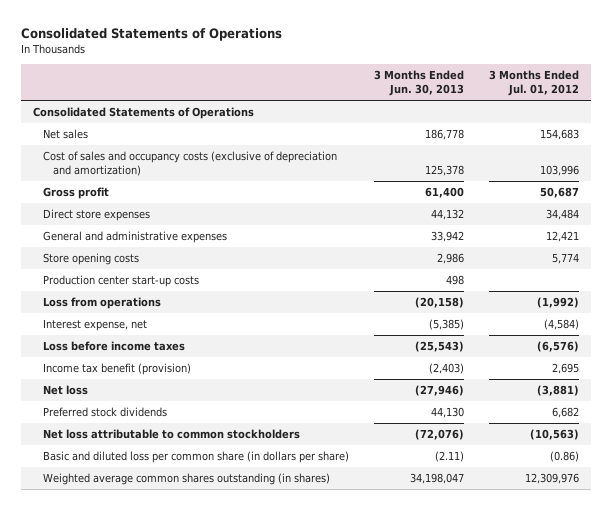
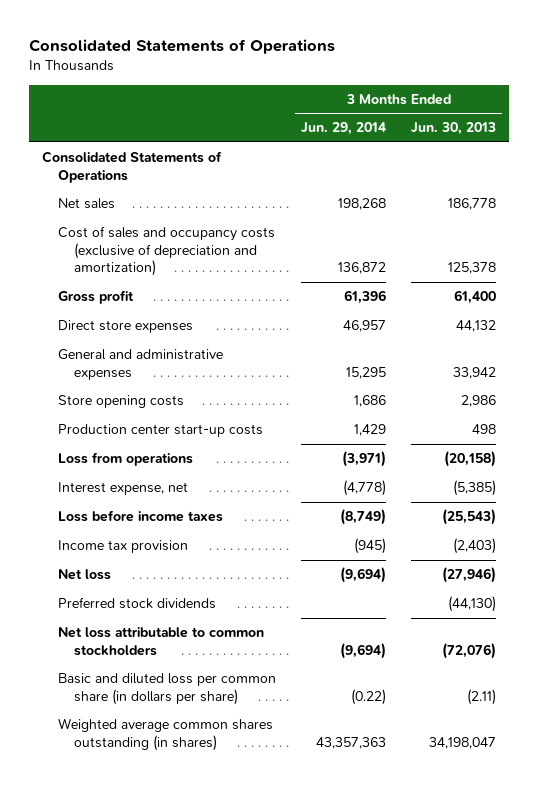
- | 3 Months Ended Jun. 30, 2013 | 3 Months Ended Jul. 01, 2012
+ | 3 Months Ended Jun. 29, 2014 | 3 Months Ended Jun. 30, 2013
- Income tax benefit (provision) | (2,403) | 2,695
+ Income tax provision | (945) | (2,403)
- Preferred stock dividends | 44,130 | 6,682
+ Preferred stock dividends | | (44,130)

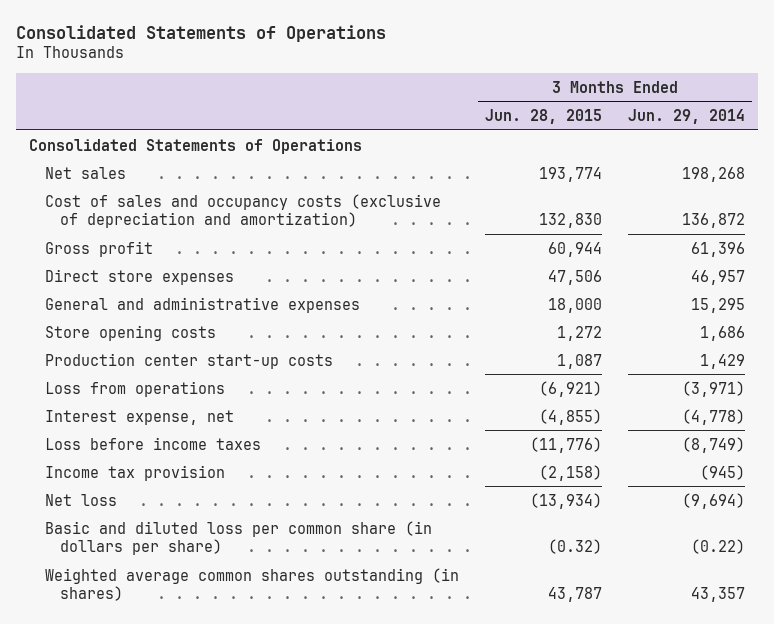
- | 3 Months Ended Jun. 29, 2014 | 3 Months Ended Jun. 30, 2013
+ | 3 Months Ended Jun. 28, 2015 | 3 Months Ended Jun. 29, 2014
- Preferred stock dividends | | (44,130)
- Net loss attributable to common stockholders | (9,694) | (72,076)
- Weighted average common shares outstanding (in shares) | 43,357,363 | 34,198,047
+ Weighted average common shares outstanding (in shares) | 43,787 | 43,357

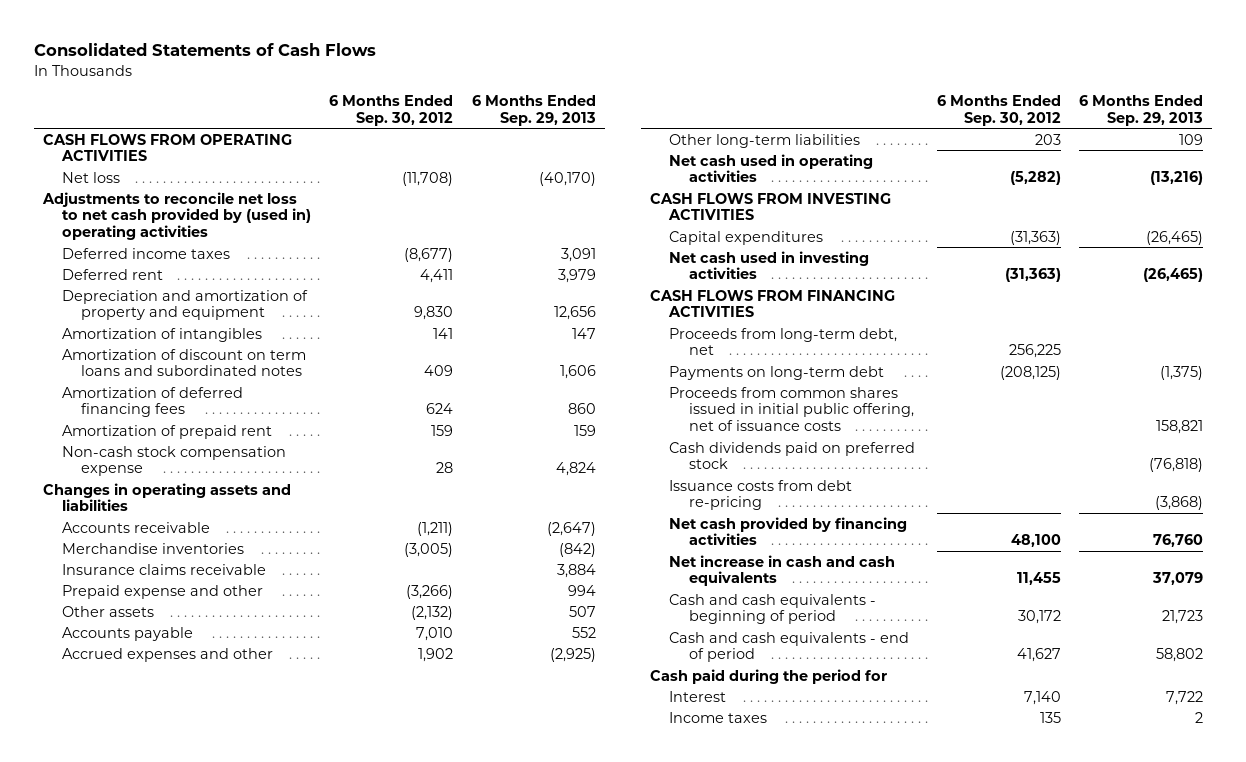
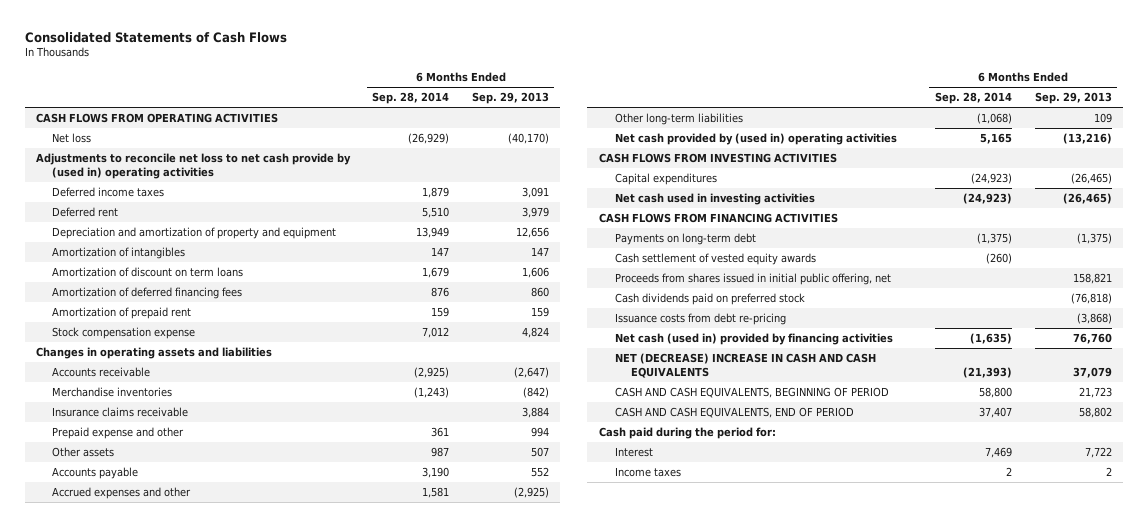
- | 6 Months Ended Sep. 30, 2012 | 6 Months Ended Sep. 29, 2013
+ | 6 Months Ended Sep. 28, 2014 | 6 Months Ended Sep. 29, 2013
- Adjustments to reconcile net loss to net cash provided by (used in) operating activities
+ Adjustments to reconcile net loss to net cash provide by (used in) operating activities
- Amortization of discount on term loans and subordinated notes | 409 | 1,606
+ Amortization of discount on term loans | 1,679 | 1,606
- Non-cash stock compensation expense | 28 | 4,824
+ Stock compensation expense | 7,012 | 4,824
- Net cash used in operating activities | (5,282) | (13,216)
+ Net cash provided by (used in) operating activities | 5,165 | (13,216)
- Proceeds from long-term debt, net | 256,225 |
- Proceeds from common shares issued in initial public offering, net of issuance costs | | 158,821
+ Cash settlement of vested equity awards | (260) |
+ Proceeds from shares issued in initial public offering, net | | 158,821
- Net cash provided by financing activities | 48,100 | 76,760
- Net increase in cash and cash equivalents | 11,455 | 37,079
- Cash and cash equivalents - beginning of period | 30,172 | 21,723
- Cash and cash equivalents - end of period | 41,627 | 58,802
- Cash paid during the period for
+ Net cash (used in) provided by financing activities | (1,635) | 76,760
+ NET (DECREASE) INCREASE IN CASH AND CASH EQUIVALENTS | (21,393) | 37,079
+ CASH AND CASH EQUIVALENTS, BEGINNING OF PERIOD | 58,800 | 21,723
+ CASH AND CASH EQUIVALENTS, END OF PERIOD | 37,407 | 58,802
+ Cash paid during the period for:

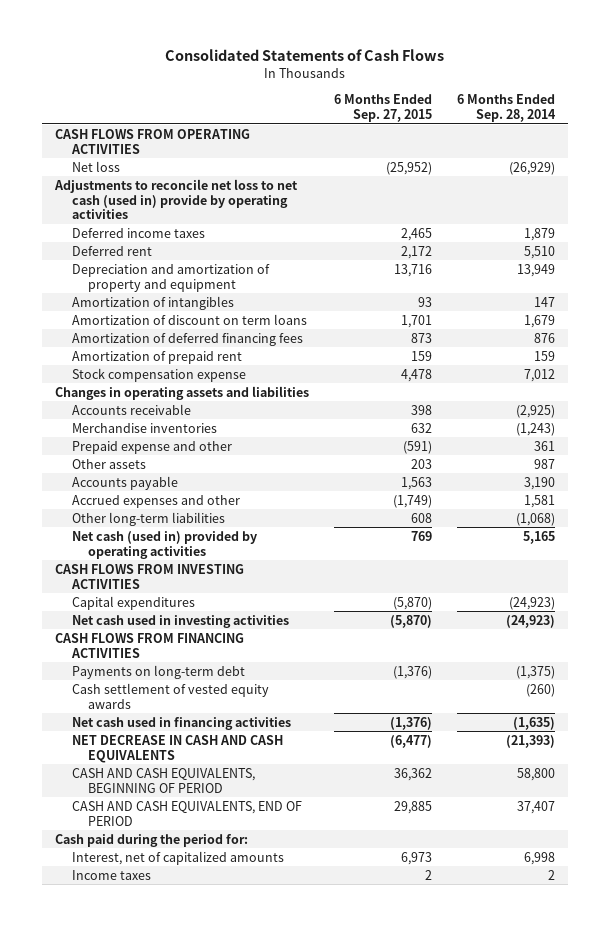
- | 6 Months Ended Sep. 28, 2014 | 6 Months Ended Sep. 29, 2013
+ | 6 Months Ended Sep. 27, 2015 | 6 Months Ended Sep. 28, 2014
- Adjustments to reconcile net loss to net cash provide by (used in) operating activities
+ Adjustments to reconcile net loss to net cash (used in) provide by operating activities
- Insurance claims receivable | | 3,884
- Net cash provided by (used in) operating activities | 5,165 | (13,216)
+ Net cash (used in) provided by operating activities | 769 | 5,165
- Proceeds from shares issued in initial public offering, net | | 158,821
- Cash dividends paid on preferred stock | | (76,818)
- Issuance costs from debt re-pricing | | (3,868)
- Net cash (used in) provided by financing activities | (1,635) | 76,760
- NET (DECREASE) INCREASE IN CASH AND CASH EQUIVALENTS | (21,393) | 37,079
+ Net cash used in financing activities | (1,376) | (1,635)
+ NET DECREASE IN CASH AND CASH EQUIVALENTS | (6,477) | (21,393)
- Interest | 7,469 | 7,722
+ Interest, net of capitalized amounts | 6,973 | 6,998

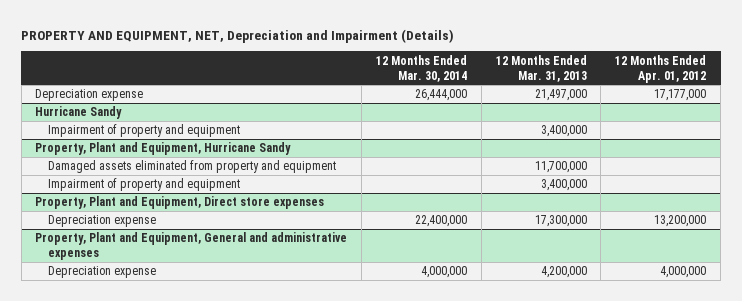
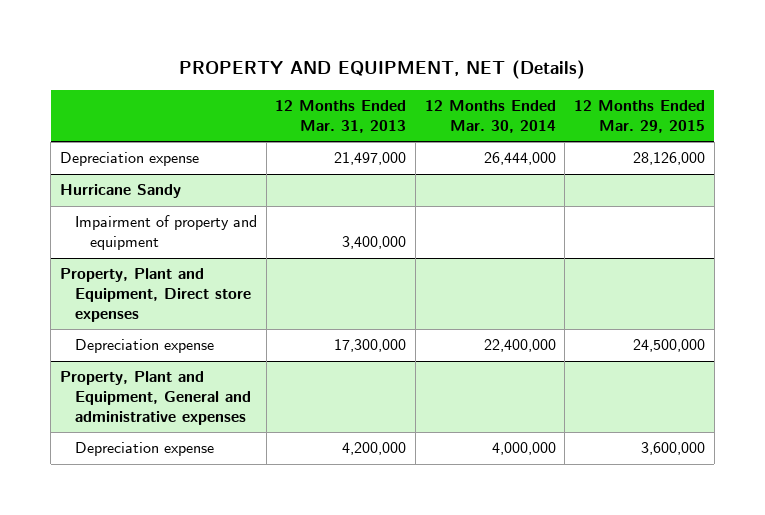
- PROPERTY AND EQUIPMENT, NET, Depreciation and Impairment (Details)
+ PROPERTY AND EQUIPMENT, NET (Details)
- | 12 Months Ended Mar. 30, 2014 | 12 Months Ended Mar. 31, 2013 | 12 Months Ended Apr. 01, 2012
+ | 12 Months Ended Mar. 31, 2013 | 12 Months Ended Mar. 30, 2014 | 12 Months Ended Mar. 29, 2015
- Property, Plant and Equipment, Hurricane Sandy
- Damaged assets eliminated from property and equipment | | 11,700,000 |
- Impairment of property and equipment | | 3,400,000 |

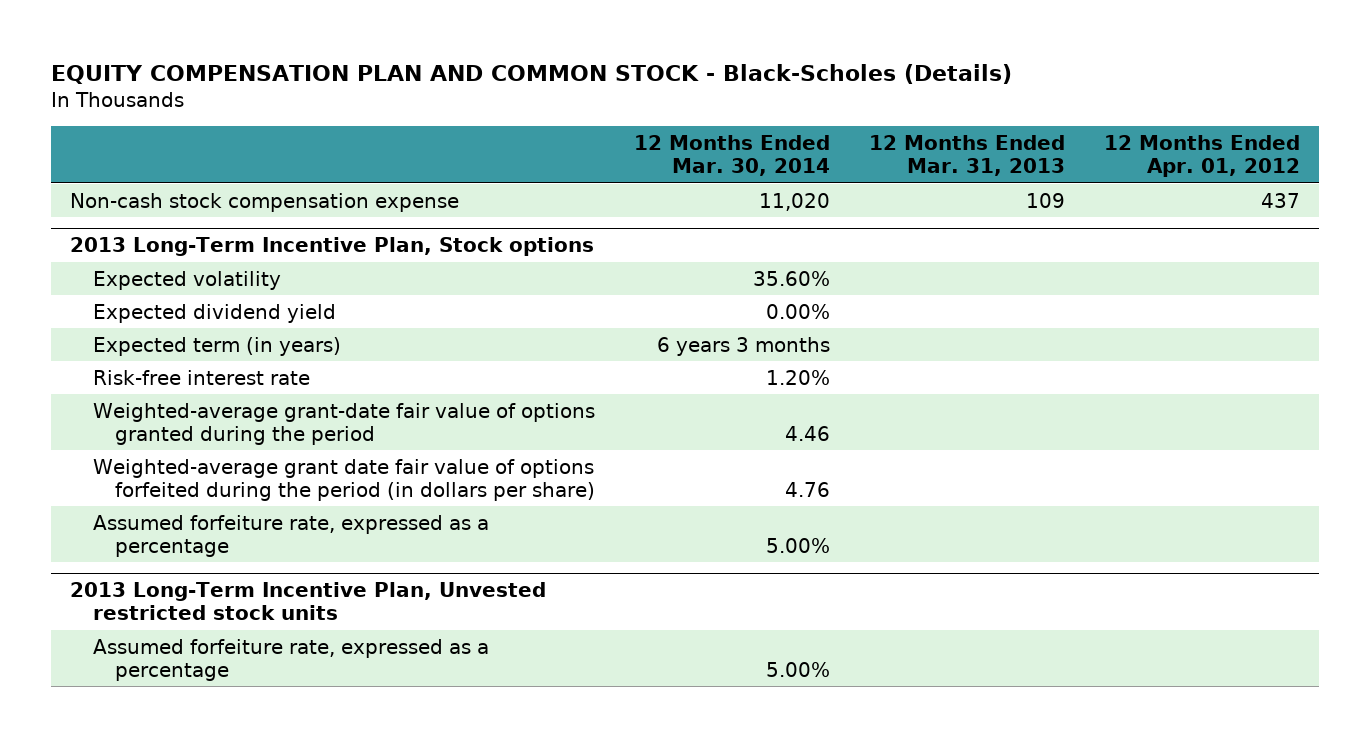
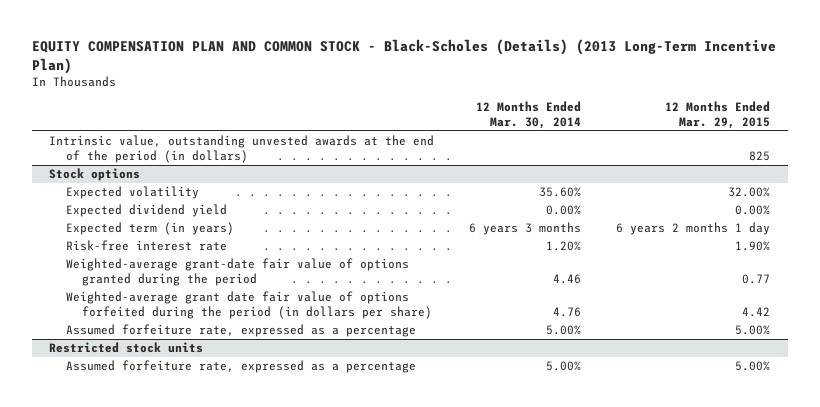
- EQUITY COMPENSATION PLAN AND COMMON STOCK - Black-Scholes (Details)
+ EQUITY COMPENSATION PLAN AND COMMON STOCK - Black-Scholes (Details) (2013 Long-Term Incentive Plan)
- | 12 Months Ended Mar. 30, 2014 | 12 Months Ended Mar. 31, 2013 | 12 Months Ended Apr. 01, 2012
+ | 12 Months Ended Mar. 30, 2014 | 12 Months Ended Mar. 29, 2015
- Non-cash stock compensation expense | 11,020 | 109 | 437
- 2013 Long-Term Incentive Plan, Stock options
+ Intrinsic value, outstanding unvested awards at the end of the period (in dollars) | | 825
+ Stock options
- 2013 Long-Term Incentive Plan, Unvested restricted stock units
+ Restricted stock units

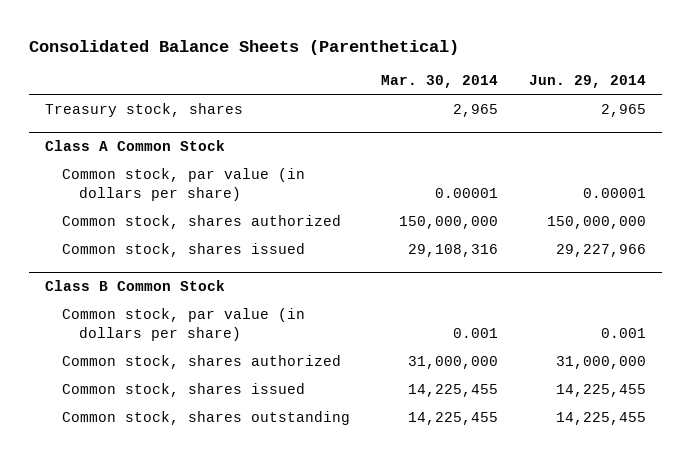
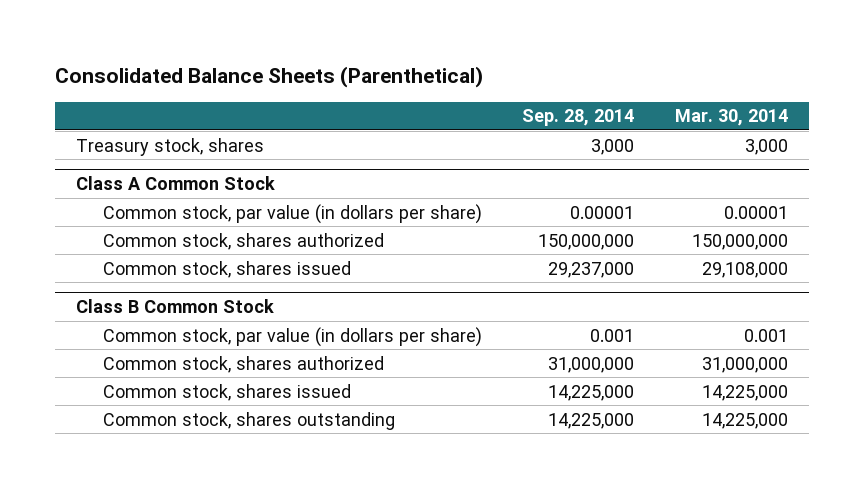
- | Mar. 30, 2014 | Jun. 29, 2014
+ | Sep. 28, 2014 | Mar. 30, 2014
- Treasury stock, shares | 2,965 | 2,965
+ Treasury stock, shares | 3,000 | 3,000
@ Class A Common Stock
- Common stock, shares issued | 29,108,316 | 29,227,966
+ Common stock, shares issued | 29,237,000 | 29,108,000
@ Class B Common Stock
- Common stock, shares issued | 14,225,455 | 14,225,455
- Common stock, shares outstanding | 14,225,455 | 14,225,455
+ Common stock, shares issued | 14,225,000 | 14,225,000
+ Common stock, shares outstanding | 14,225,000 | 14,225,000

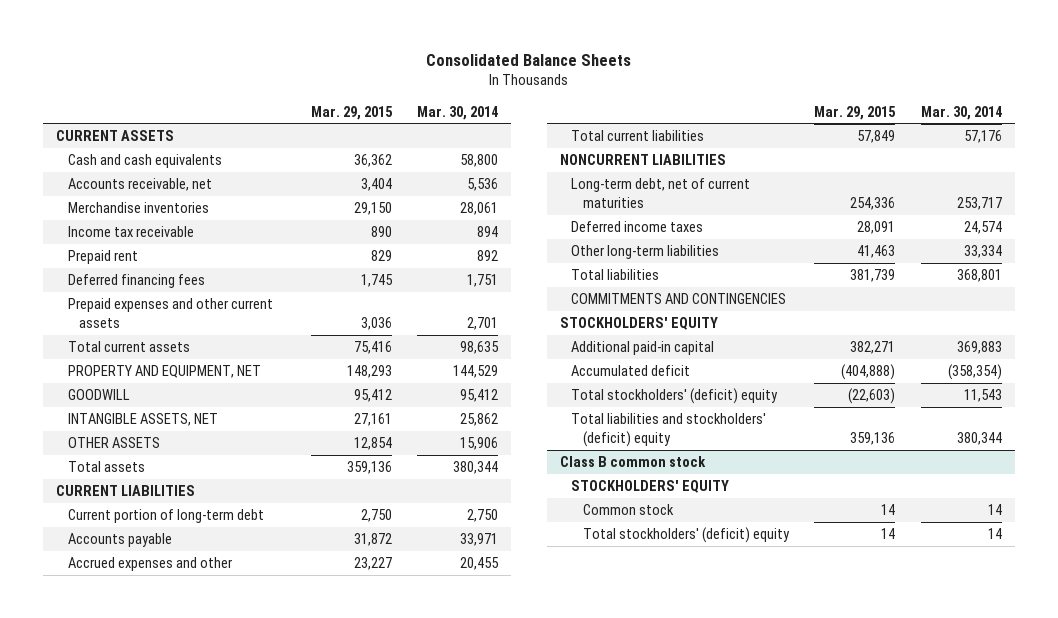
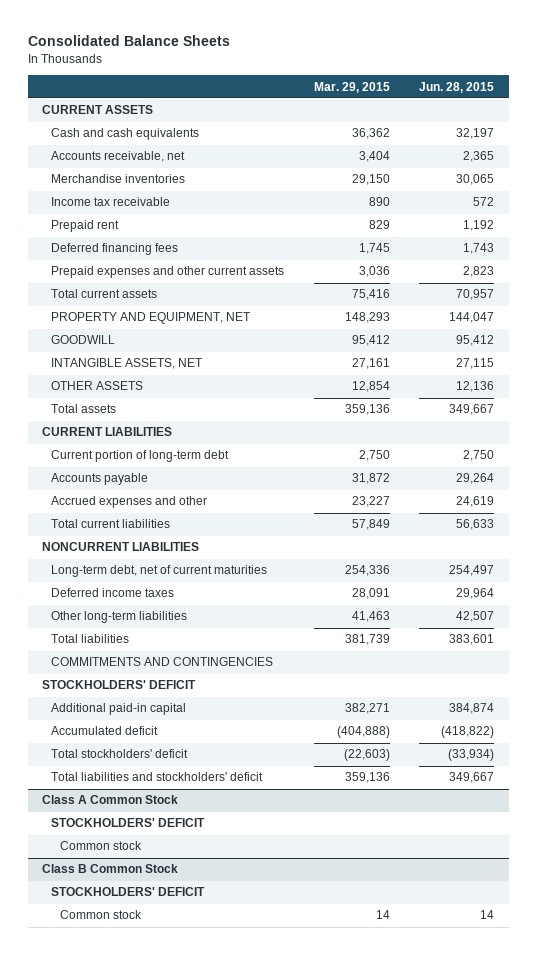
- | Mar. 29, 2015 | Mar. 30, 2014
+ | Mar. 29, 2015 | Jun. 28, 2015
- STOCKHOLDERS' EQUITY
+ STOCKHOLDERS' DEFICIT
- Total stockholders' (deficit) equity | (22,603) | 11,543
- Total liabilities and stockholders' (deficit) equity | 359,136 | 380,344
- Class B common stock
- STOCKHOLDERS' EQUITY
+ Total stockholders' deficit | (22,603) | (33,934)
+ Total liabilities and stockholders' deficit | 359,136 | 349,667
+ Class A Common Stock
+ STOCKHOLDERS' DEFICIT
+ Common stock
+ Class B Common Stock
+ STOCKHOLDERS' DEFICIT
- Total stockholders' (deficit) equity | 14 | 14

